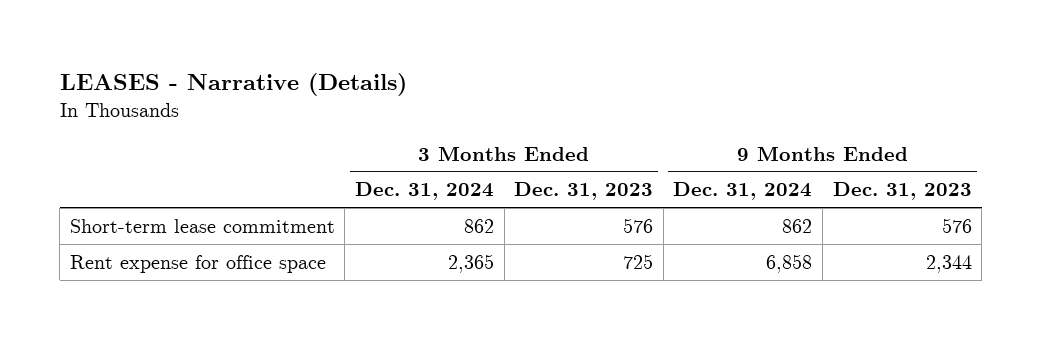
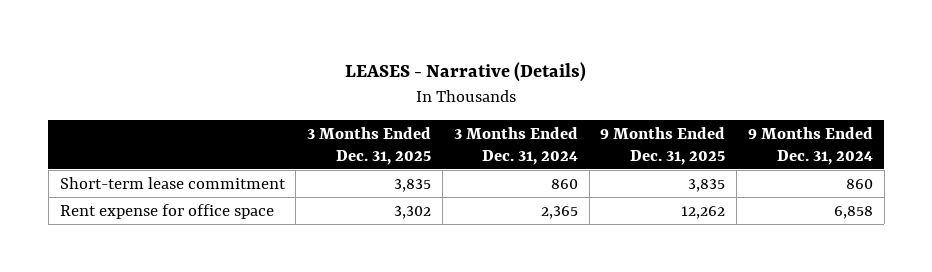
- | 3 Months Ended Dec. 31, 2024 | 3 Months Ended Dec. 31, 2023 | 9 Months Ended Dec. 31, 2024 | 9 Months Ended Dec. 31, 2023
+ | 3 Months Ended Dec. 31, 2025 | 3 Months Ended Dec. 31, 2024 | 9 Months Ended Dec. 31, 2025 | 9 Months Ended Dec. 31, 2024
- Short-term lease commitment | 862 | 576 | 862 | 576
+ Short-term lease commitment | 3,835 | 860 | 3,835 | 860

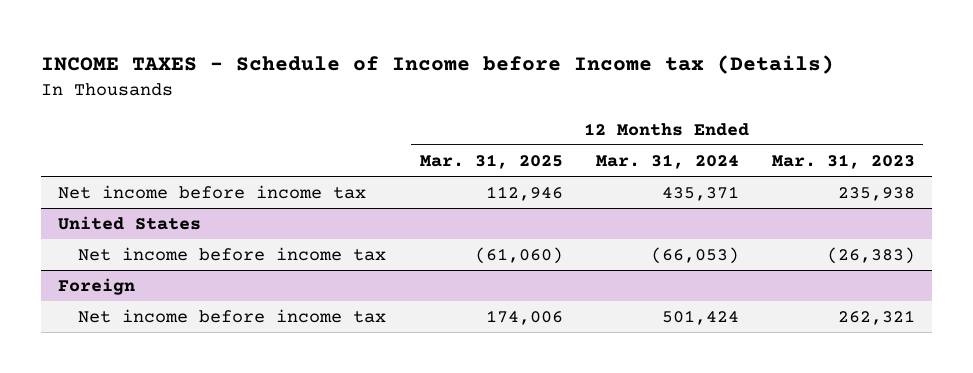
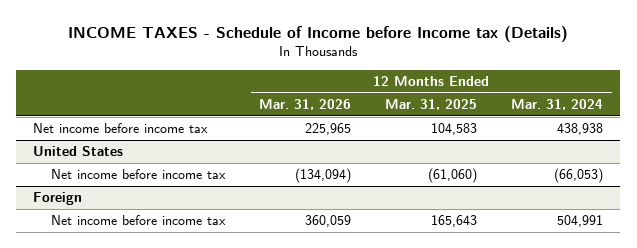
- | 12 Months Ended Mar. 31, 2025 | 12 Months Ended Mar. 31, 2024 | 12 Months Ended Mar. 31, 2023
+ | 12 Months Ended Mar. 31, 2026 | 12 Months Ended Mar. 31, 2025 | 12 Months Ended Mar. 31, 2024
- Net income before income tax | 112,946 | 435,371 | 235,938
+ Net income before income tax | 225,965 | 104,583 | 438,938
@ Foreign
- Net income before income tax | 174,006 | 501,424 | 262,321
+ Net income before income tax | 360,059 | 165,643 | 504,991

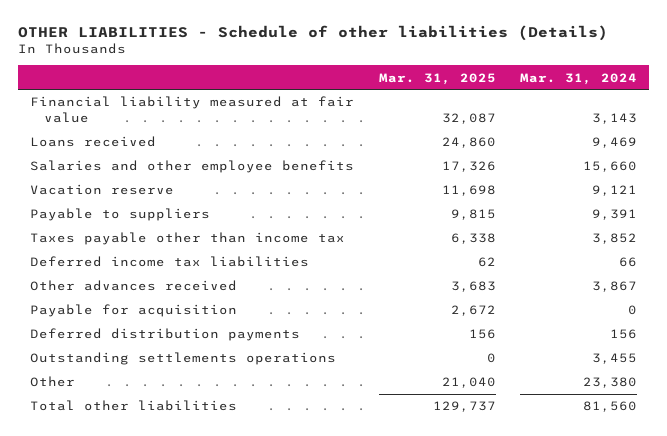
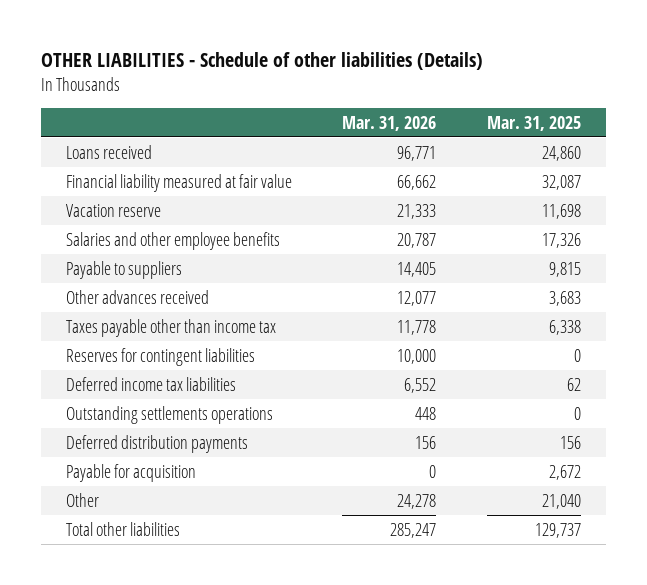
- | Mar. 31, 2025 | Mar. 31, 2024
+ | Mar. 31, 2026 | Mar. 31, 2025
moved down: Financial liability measured at fair value | 66,662 | 32,087
moved down: Salaries and other employee benefits | 20,787 | 17,326
moved up: Other advances received | 12,077 | 3,683
+ Reserves for contingent liabilities | 10,000 | 0
moved down: Deferred distribution payments | 156 | 156
moved down: Payable for acquisition | 0 | 2,672

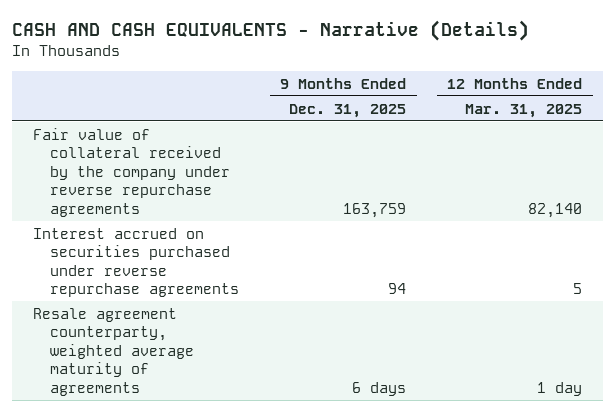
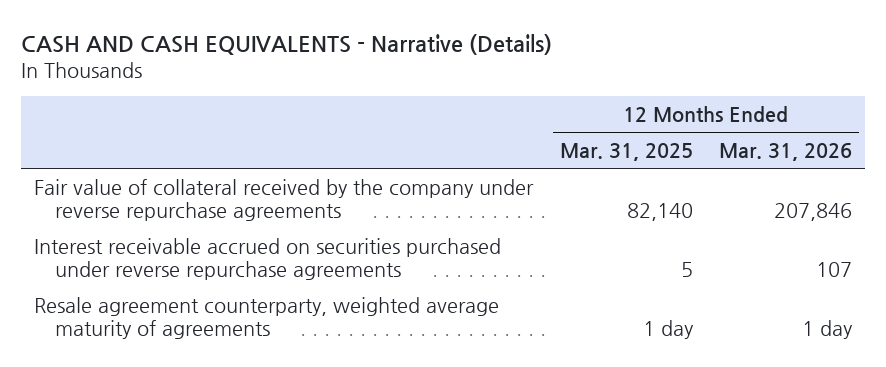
- | 9 Months Ended Dec. 31, 2025 | 12 Months Ended Mar. 31, 2025
+ | 12 Months Ended Mar. 31, 2025 | 12 Months Ended Mar. 31, 2026
- Interest accrued on securities purchased under reverse repurchase agreements | 94 | 5
+ Interest receivable accrued on securities purchased under reverse repurchase agreements | 5 | 107

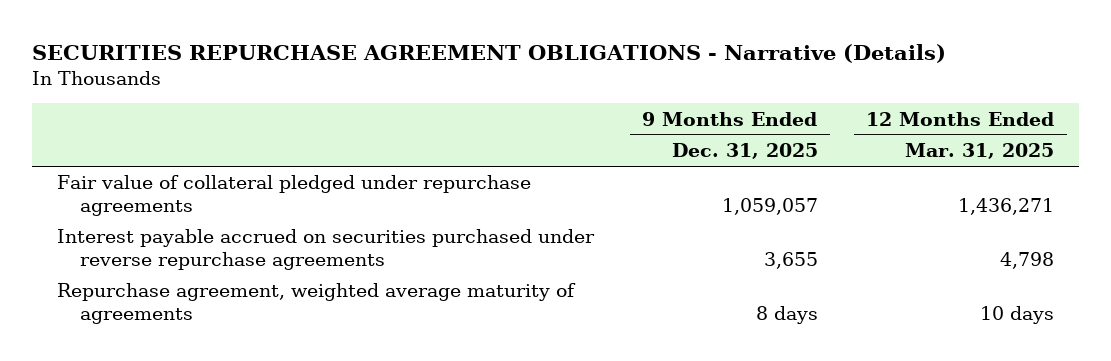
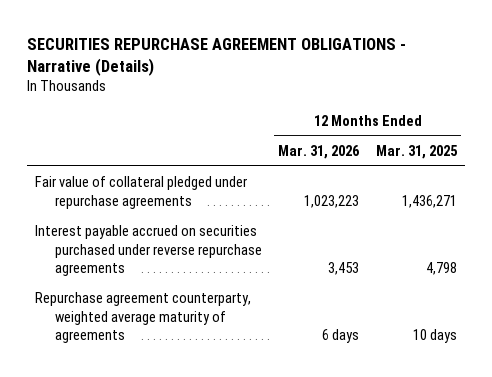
- | 9 Months Ended Dec. 31, 2025 | 12 Months Ended Mar. 31, 2025
+ | 12 Months Ended Mar. 31, 2026 | 12 Months Ended Mar. 31, 2025
- Repurchase agreement, weighted average maturity of agreements | 8 days | 10 days
+ Repurchase agreement counterparty, weighted average maturity of agreements | 6 days | 10 days

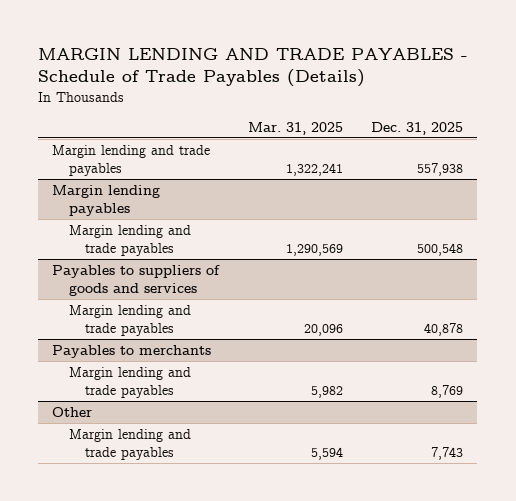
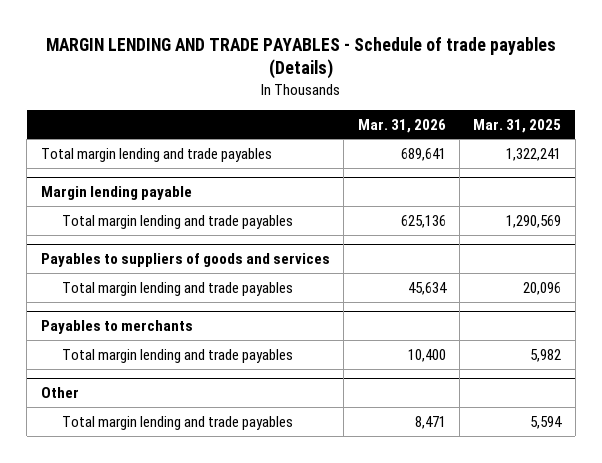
- MARGIN LENDING AND TRADE PAYABLES - Schedule of Trade Payables (Details)
+ MARGIN LENDING AND TRADE PAYABLES - Schedule of trade payables (Details)
- | Mar. 31, 2025 | Dec. 31, 2025
+ | Mar. 31, 2026 | Mar. 31, 2025
- Margin lending and trade payables | 1,322,241 | 557,938
- Margin lending payables
- Margin lending and trade payables | 1,290,569 | 500,548
+ Total margin lending and trade payables | 689,641 | 1,322,241
+ Margin lending payable
+ Total margin lending and trade payables | 625,136 | 1,290,569
@ Payables to suppliers of goods and services
- Margin lending and trade payables | 20,096 | 40,878
+ Total margin lending and trade payables | 45,634 | 20,096
@ Payables to merchants
- Margin lending and trade payables | 5,982 | 8,769
+ Total margin lending and trade payables | 10,400 | 5,982
@ Other
- Margin lending and trade payables | 5,594 | 7,743
+ Total margin lending and trade payables | 8,471 | 5,594

